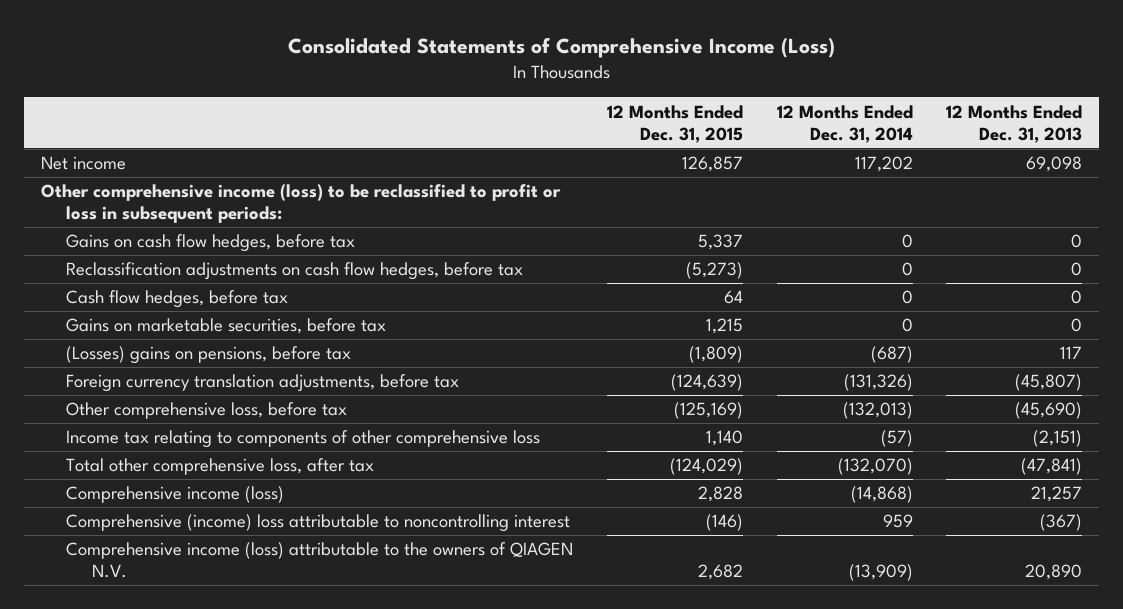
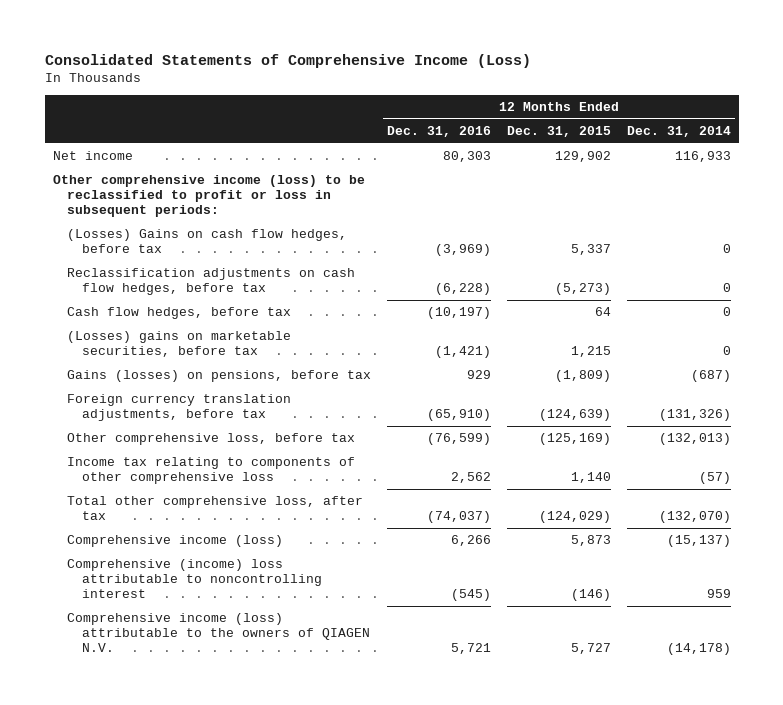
- | 12 Months Ended Dec. 31, 2015 | 12 Months Ended Dec. 31, 2014 | 12 Months Ended Dec. 31, 2013
+ | 12 Months Ended Dec. 31, 2016 | 12 Months Ended Dec. 31, 2015 | 12 Months Ended Dec. 31, 2014
- Net income | 126,857 | 117,202 | 69,098
+ Net income | 80,303 | 129,902 | 116,933
- Gains on cash flow hedges, before tax | 5,337 | 0 | 0
+ (Losses) Gains on cash flow hedges, before tax | (3,969) | 5,337 | 0
- Gains on marketable securities, before tax | 1,215 | 0 | 0
- (Losses) gains on pensions, before tax | (1,809) | (687) | 117
+ (Losses) gains on marketable securities, before tax | (1,421) | 1,215 | 0
+ Gains (losses) on pensions, before tax | 929 | (1,809) | (687)
- Comprehensive income (loss) | 2,828 | (14,868) | 21,257
+ Comprehensive income (loss) | 6,266 | 5,873 | (15,137)
- Comprehensive income (loss) attributable to the owners of QIAGEN N.V. | 2,682 | (13,909) | 20,890
+ Comprehensive income (loss) attributable to the owners of QIAGEN N.V. | 5,721 | 5,727 | (14,178)

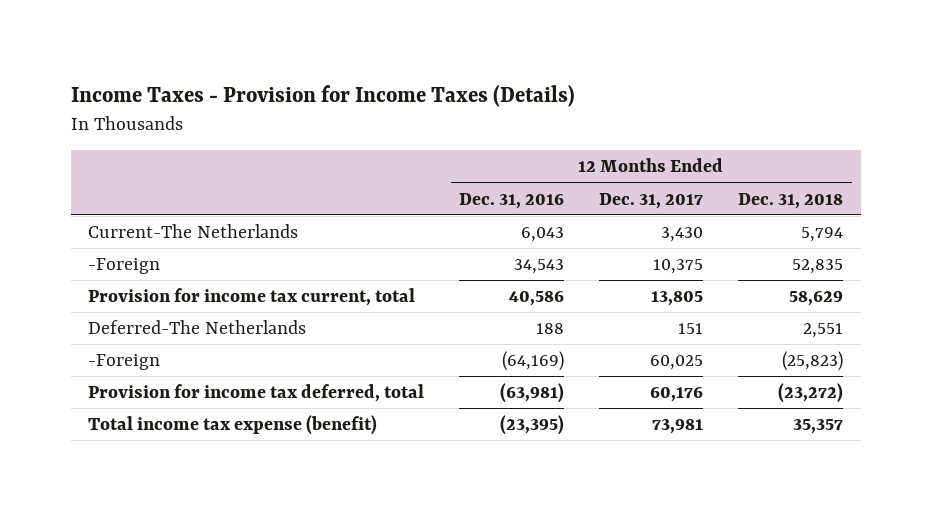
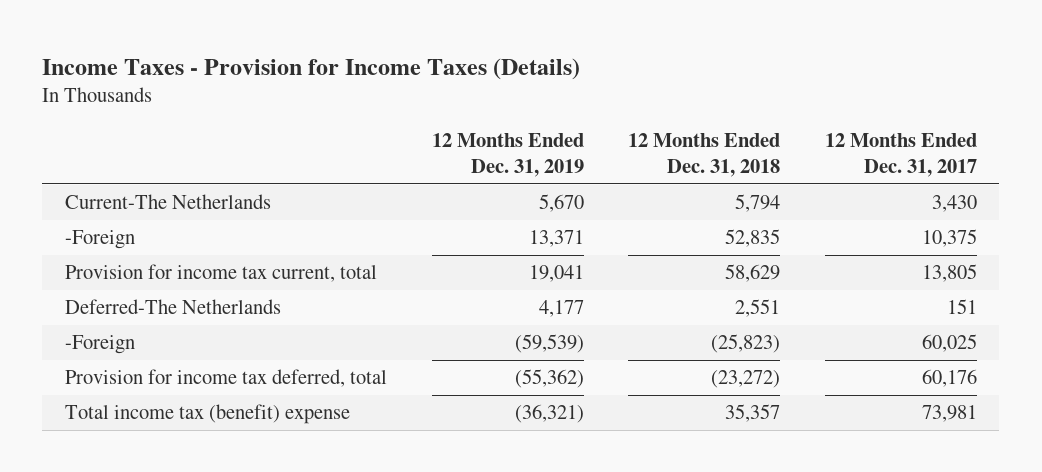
- | 12 Months Ended Dec. 31, 2016 | 12 Months Ended Dec. 31, 2017 | 12 Months Ended Dec. 31, 2018
+ | 12 Months Ended Dec. 31, 2019 | 12 Months Ended Dec. 31, 2018 | 12 Months Ended Dec. 31, 2017
- Total income tax expense (benefit) | (23,395) | 73,981 | 35,357
+ Total income tax (benefit) expense | (36,321) | 35,357 | 73,981

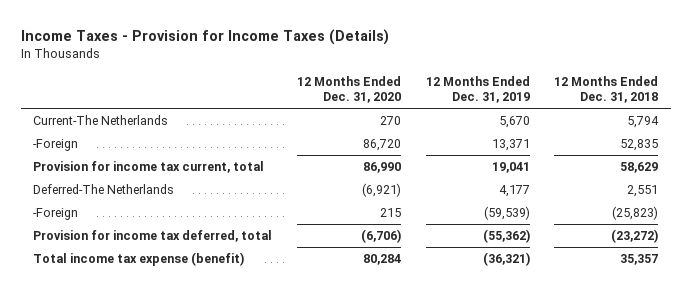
- | 12 Months Ended Dec. 31, 2019 | 12 Months Ended Dec. 31, 2018 | 12 Months Ended Dec. 31, 2017
+ | 12 Months Ended Dec. 31, 2020 | 12 Months Ended Dec. 31, 2019 | 12 Months Ended Dec. 31, 2018
- Total income tax (benefit) expense | (36,321) | 35,357 | 73,981
+ Total income tax expense (benefit) | 80,284 | (36,321) | 35,357

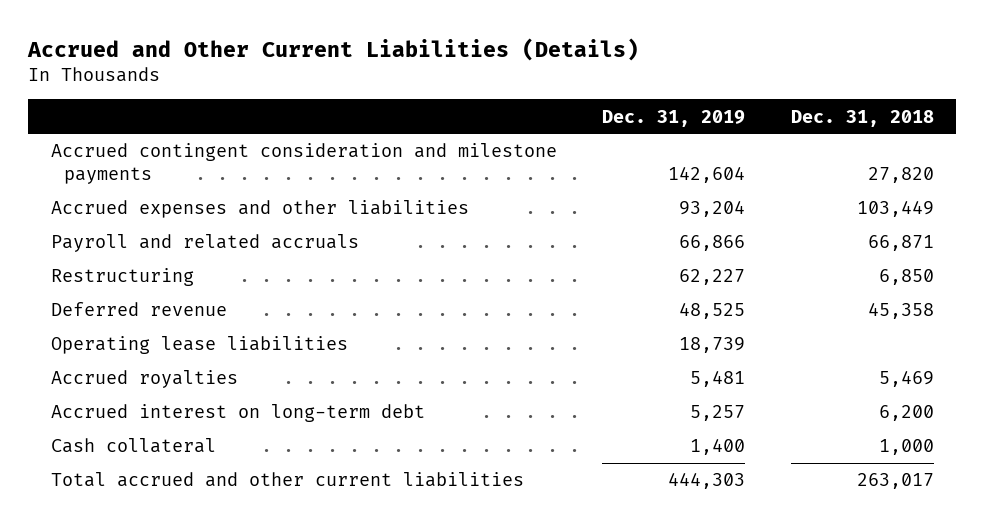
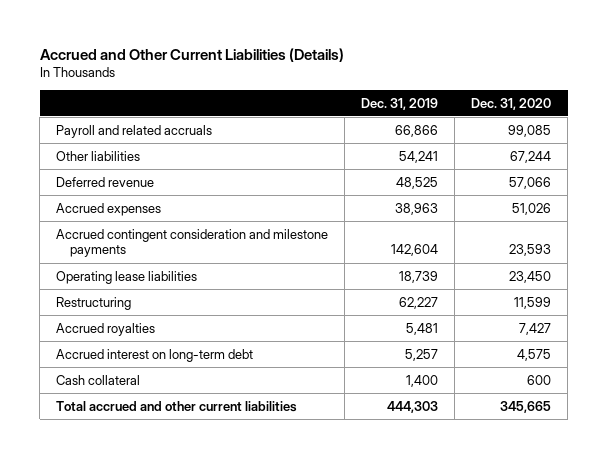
- | Dec. 31, 2019 | Dec. 31, 2018
+ | Dec. 31, 2019 | Dec. 31, 2020
- Accrued expenses and other liabilities | 93,204 | 103,449
+ Other liabilities | 54,241 | 67,244
+ Accrued expenses | 38,963 | 51,026
moved down: Accrued contingent consideration and milestone payments | 142,604 | 23,593
moved down: Restructuring | 62,227 | 11,599

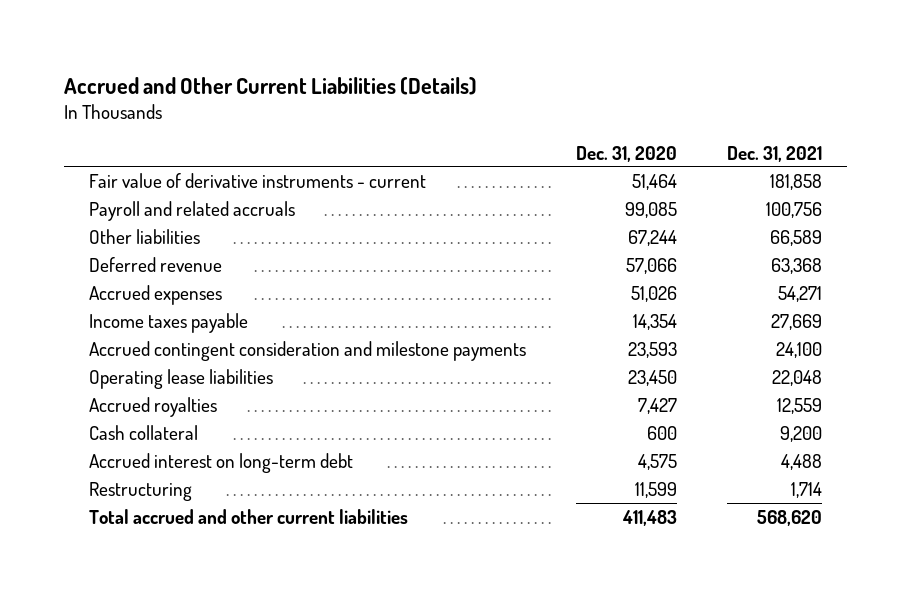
- | Dec. 31, 2019 | Dec. 31, 2020
+ | Dec. 31, 2020 | Dec. 31, 2021
+ Fair value of derivative instruments - current | 51,464 | 181,858
+ Income taxes payable | 14,354 | 27,669
- Total accrued and other current liabilities | 444,303 | 345,665
moved down: Accrued interest on long-term debt | 4,575 | 4,488
moved down: Restructuring | 11,599 | 1,714
+ Total accrued and other current liabilities | 411,483 | 568,620

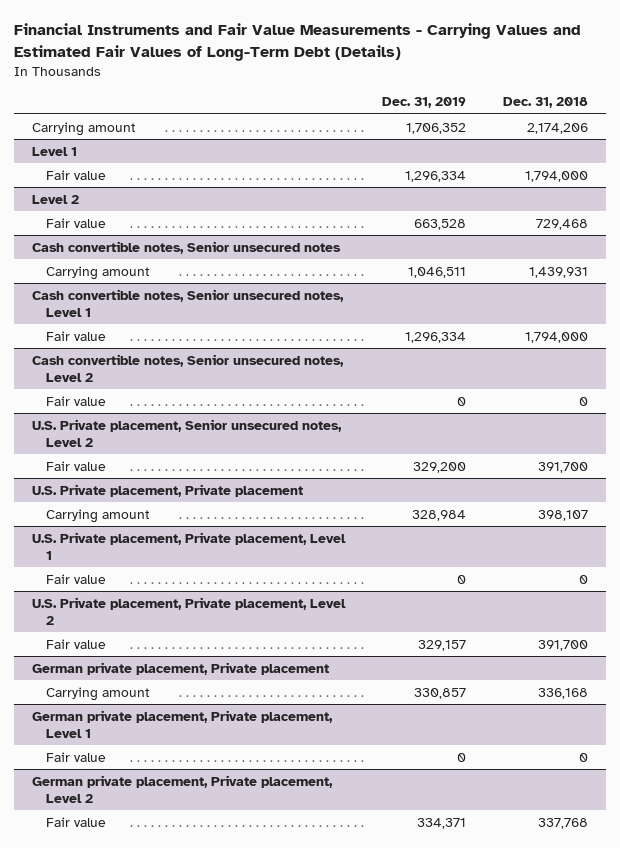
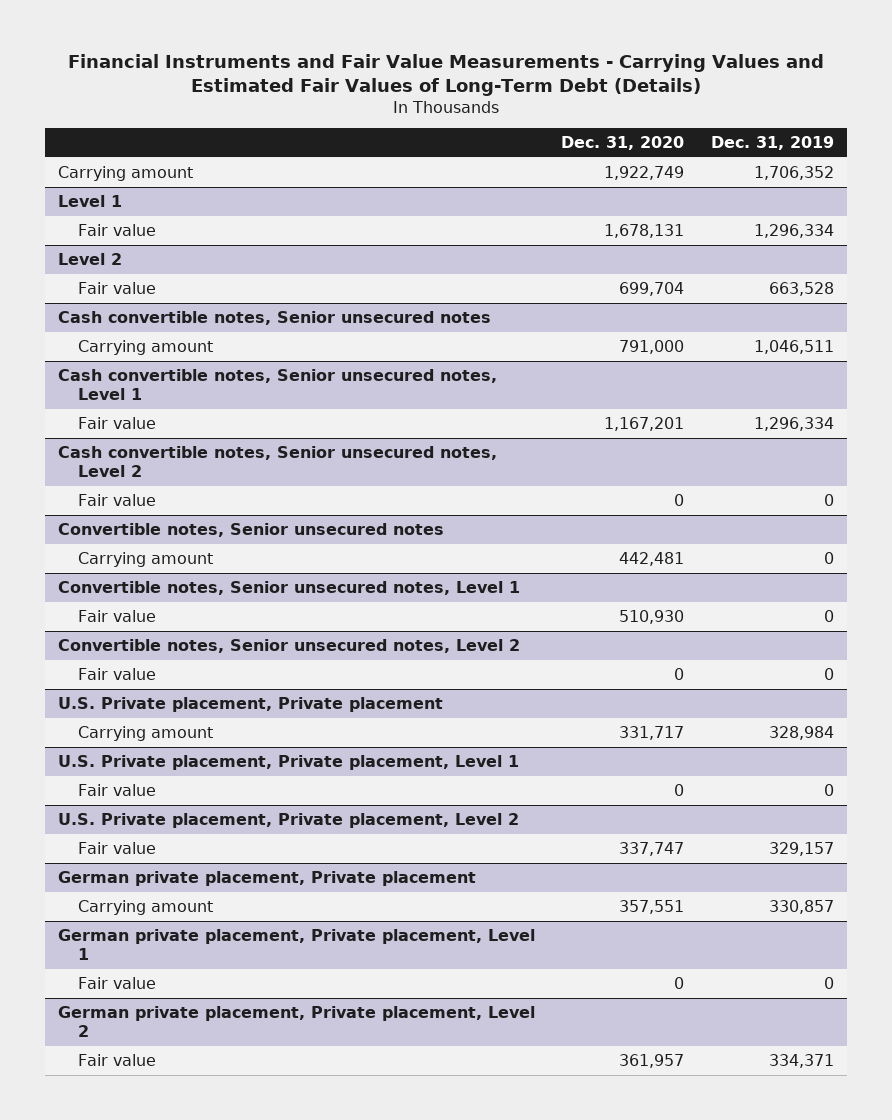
- | Dec. 31, 2019 | Dec. 31, 2018
+ | Dec. 31, 2020 | Dec. 31, 2019
- U.S. Private placement, Senior unsecured notes, Level 2
- Fair value | 329,200 | 391,700
+ Convertible notes, Senior unsecured notes
+ Carrying amount | 442,481 | 0
+ Convertible notes, Senior unsecured notes, Level 1
+ Fair value | 510,930 | 0
+ Convertible notes, Senior unsecured notes, Level 2
+ Fair value | 0 | 0

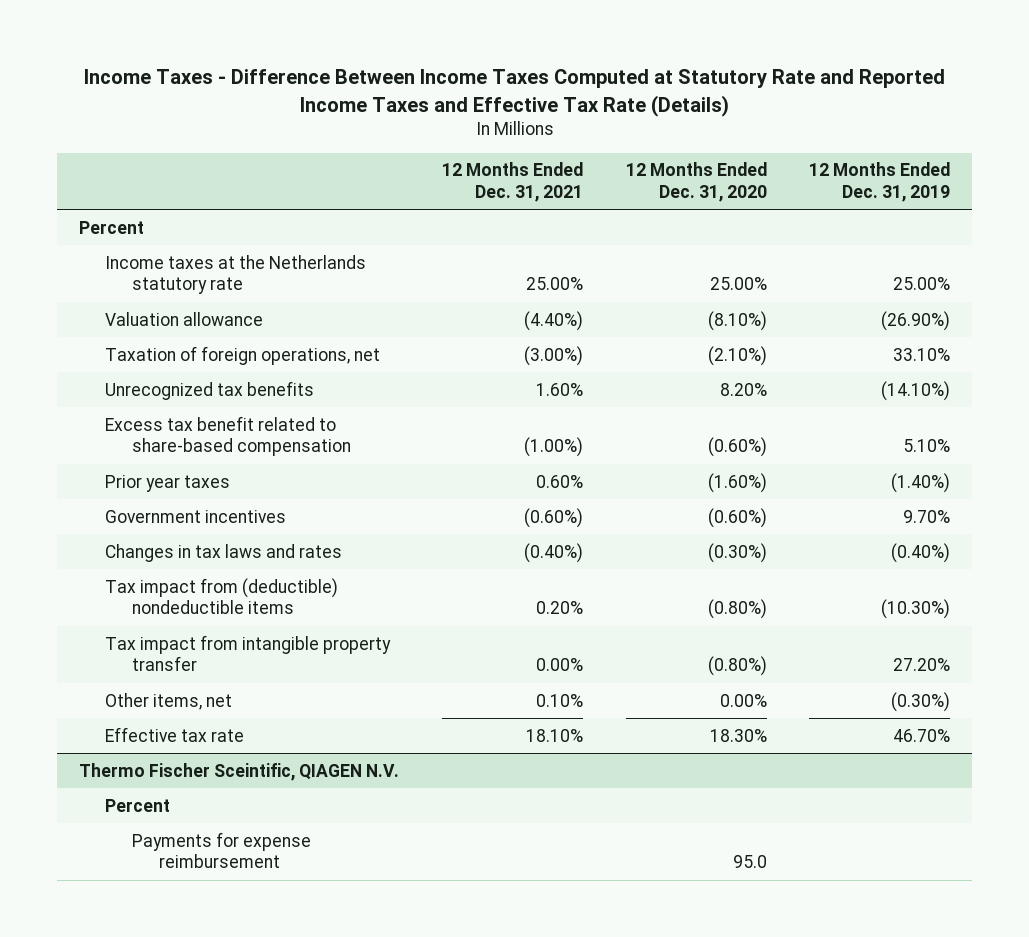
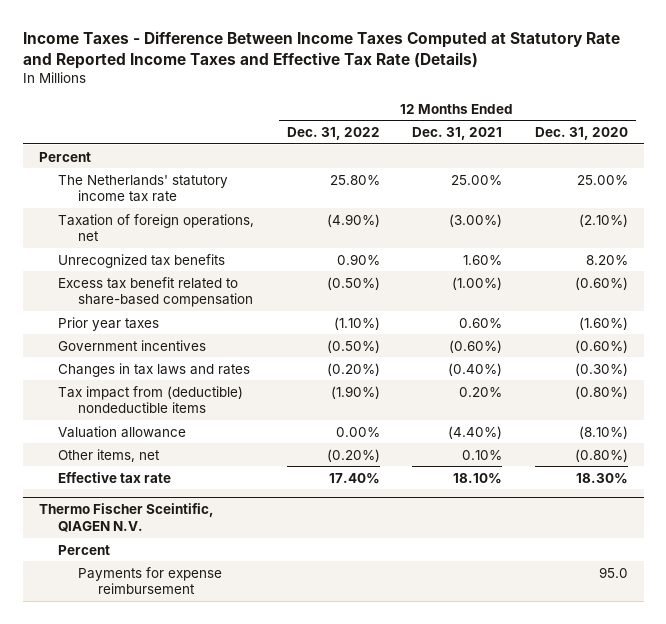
- | 12 Months Ended Dec. 31, 2021 | 12 Months Ended Dec. 31, 2020 | 12 Months Ended Dec. 31, 2019
+ | 12 Months Ended Dec. 31, 2022 | 12 Months Ended Dec. 31, 2021 | 12 Months Ended Dec. 31, 2020
- Income taxes at the Netherlands statutory rate | 25.00% | 25.00% | 25.00%
+ The Netherlands' statutory income tax rate | 25.80% | 25.00% | 25.00%
- Tax impact from intangible property transfer | 0.00% | (0.80%) | 27.20%
- Other items, net | 0.10% | 0.00% | (0.30%)
moved down: Valuation allowance | 0.00% | (4.40%) | (8.10%)
+ Other items, net | (0.20%) | 0.10% | (0.80%)

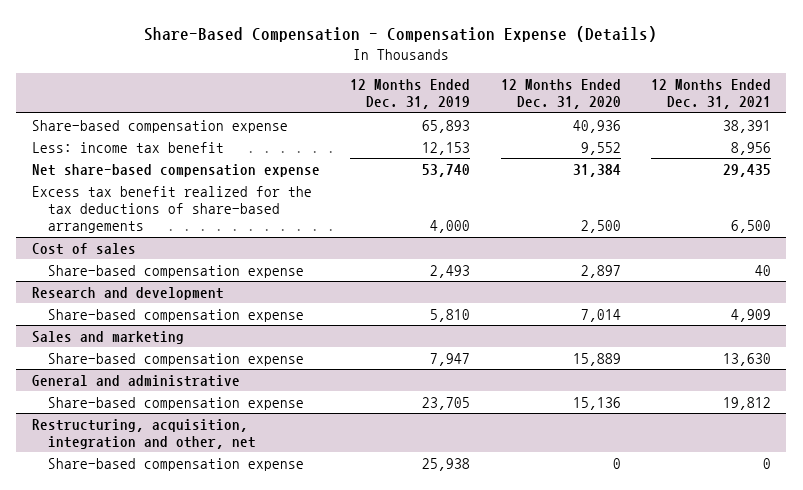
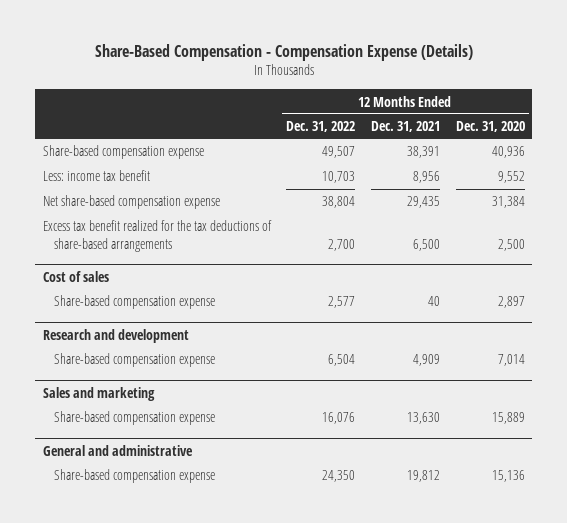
- | 12 Months Ended Dec. 31, 2019 | 12 Months Ended Dec. 31, 2020 | 12 Months Ended Dec. 31, 2021
+ | 12 Months Ended Dec. 31, 2022 | 12 Months Ended Dec. 31, 2021 | 12 Months Ended Dec. 31, 2020
- Restructuring, acquisition, integration and other, net
- Share-based compensation expense | 25,938 | 0 | 0

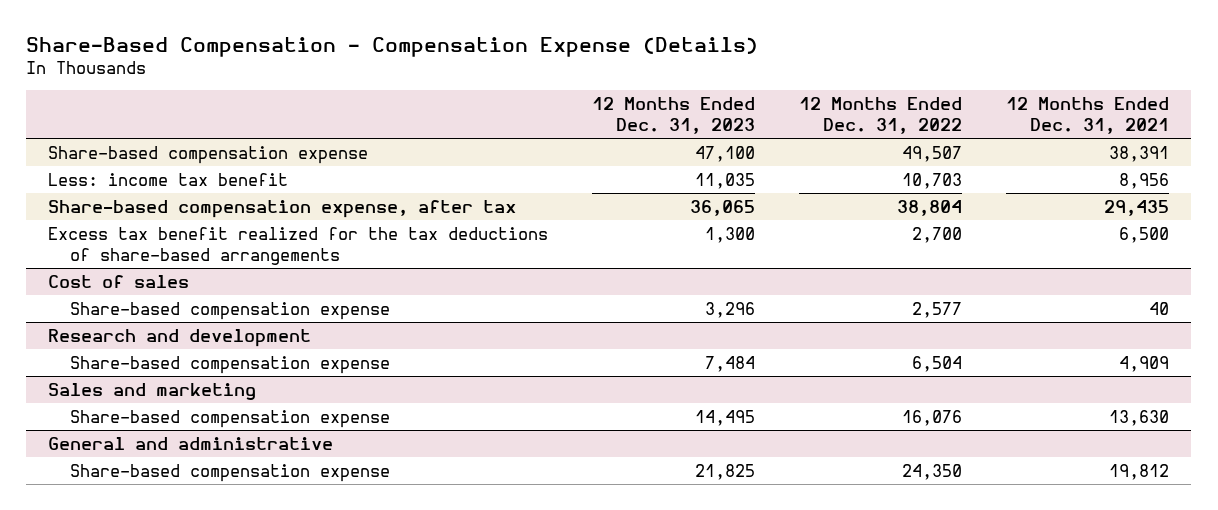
- | 12 Months Ended Dec. 31, 2022 | 12 Months Ended Dec. 31, 2021 | 12 Months Ended Dec. 31, 2020
+ | 12 Months Ended Dec. 31, 2023 | 12 Months Ended Dec. 31, 2022 | 12 Months Ended Dec. 31, 2021
- Net share-based compensation expense | 38,804 | 29,435 | 31,384
+ Share-based compensation expense, after tax | 36,065 | 38,804 | 29,435

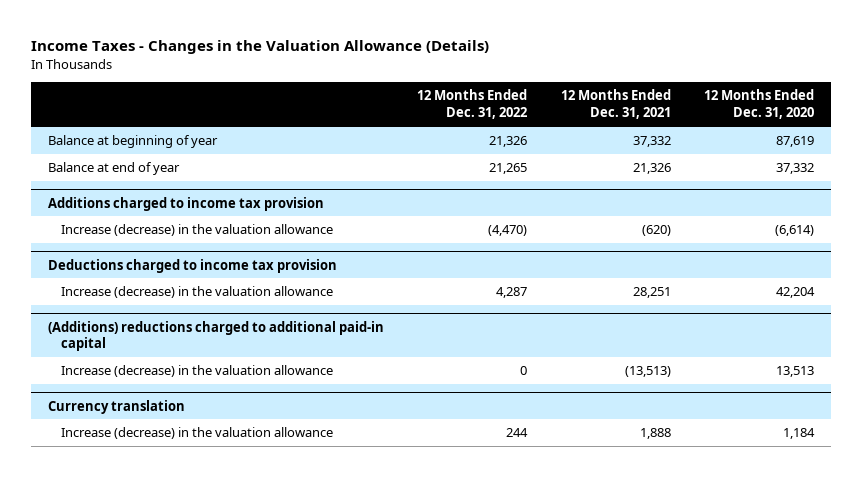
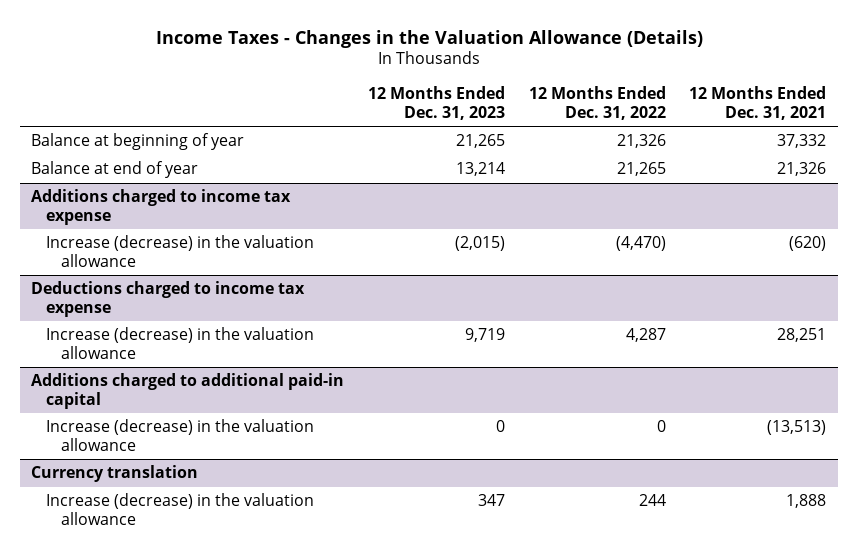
- | 12 Months Ended Dec. 31, 2022 | 12 Months Ended Dec. 31, 2021 | 12 Months Ended Dec. 31, 2020
+ | 12 Months Ended Dec. 31, 2023 | 12 Months Ended Dec. 31, 2022 | 12 Months Ended Dec. 31, 2021
- Additions charged to income tax provision
+ Additions charged to income tax expense
- Deductions charged to income tax provision
+ Deductions charged to income tax expense
- (Additions) reductions charged to additional paid-in capital
+ Additions charged to additional paid-in capital

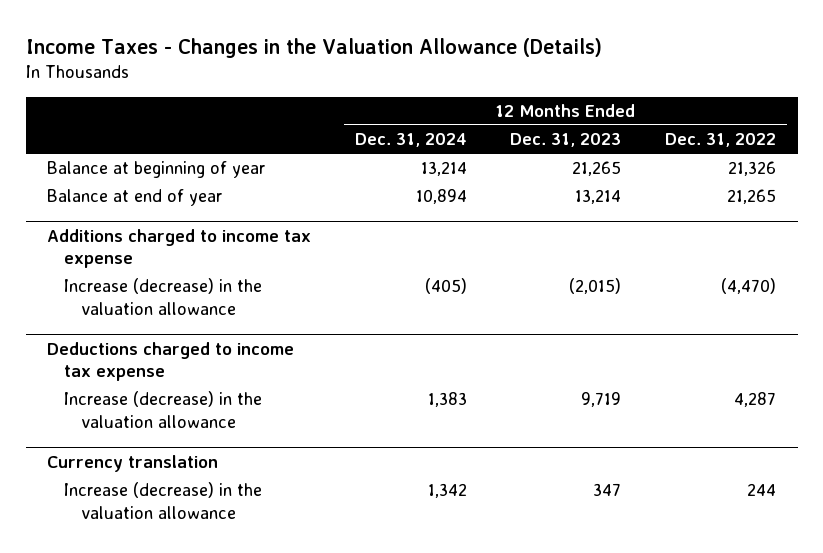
- | 12 Months Ended Dec. 31, 2023 | 12 Months Ended Dec. 31, 2022 | 12 Months Ended Dec. 31, 2021
+ | 12 Months Ended Dec. 31, 2024 | 12 Months Ended Dec. 31, 2023 | 12 Months Ended Dec. 31, 2022
- Additions charged to additional paid-in capital
- Increase (decrease) in the valuation allowance | 0 | 0 | (13,513)

